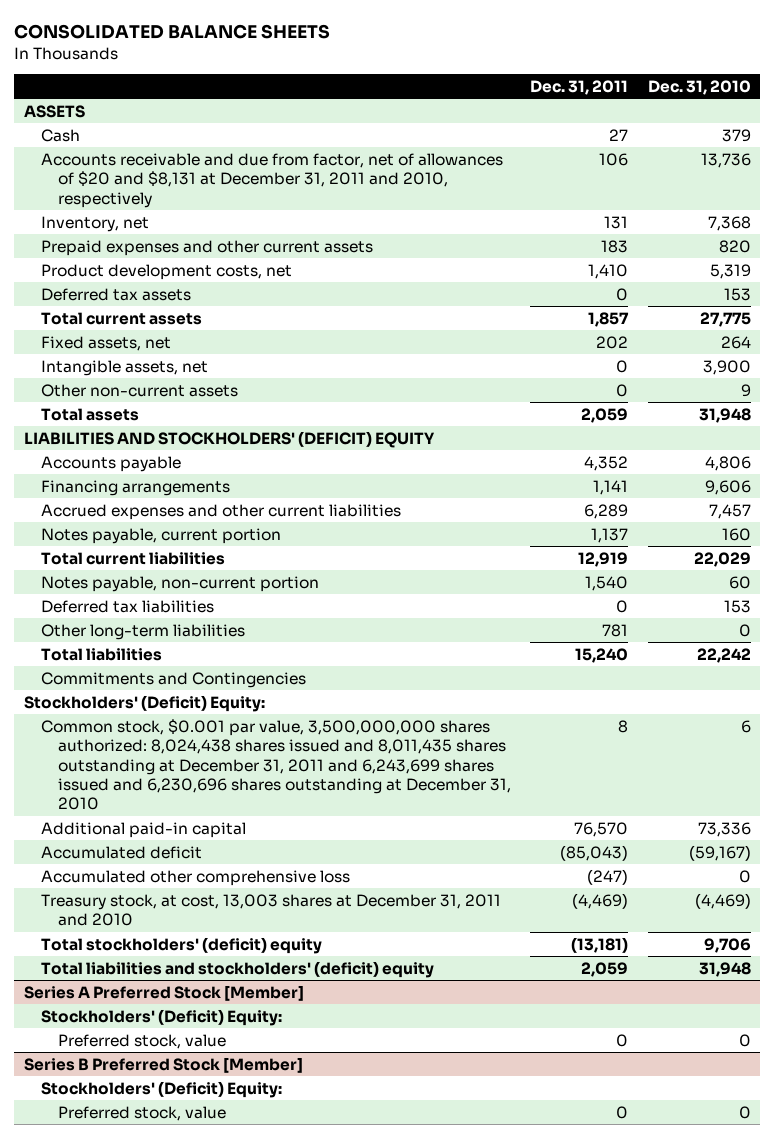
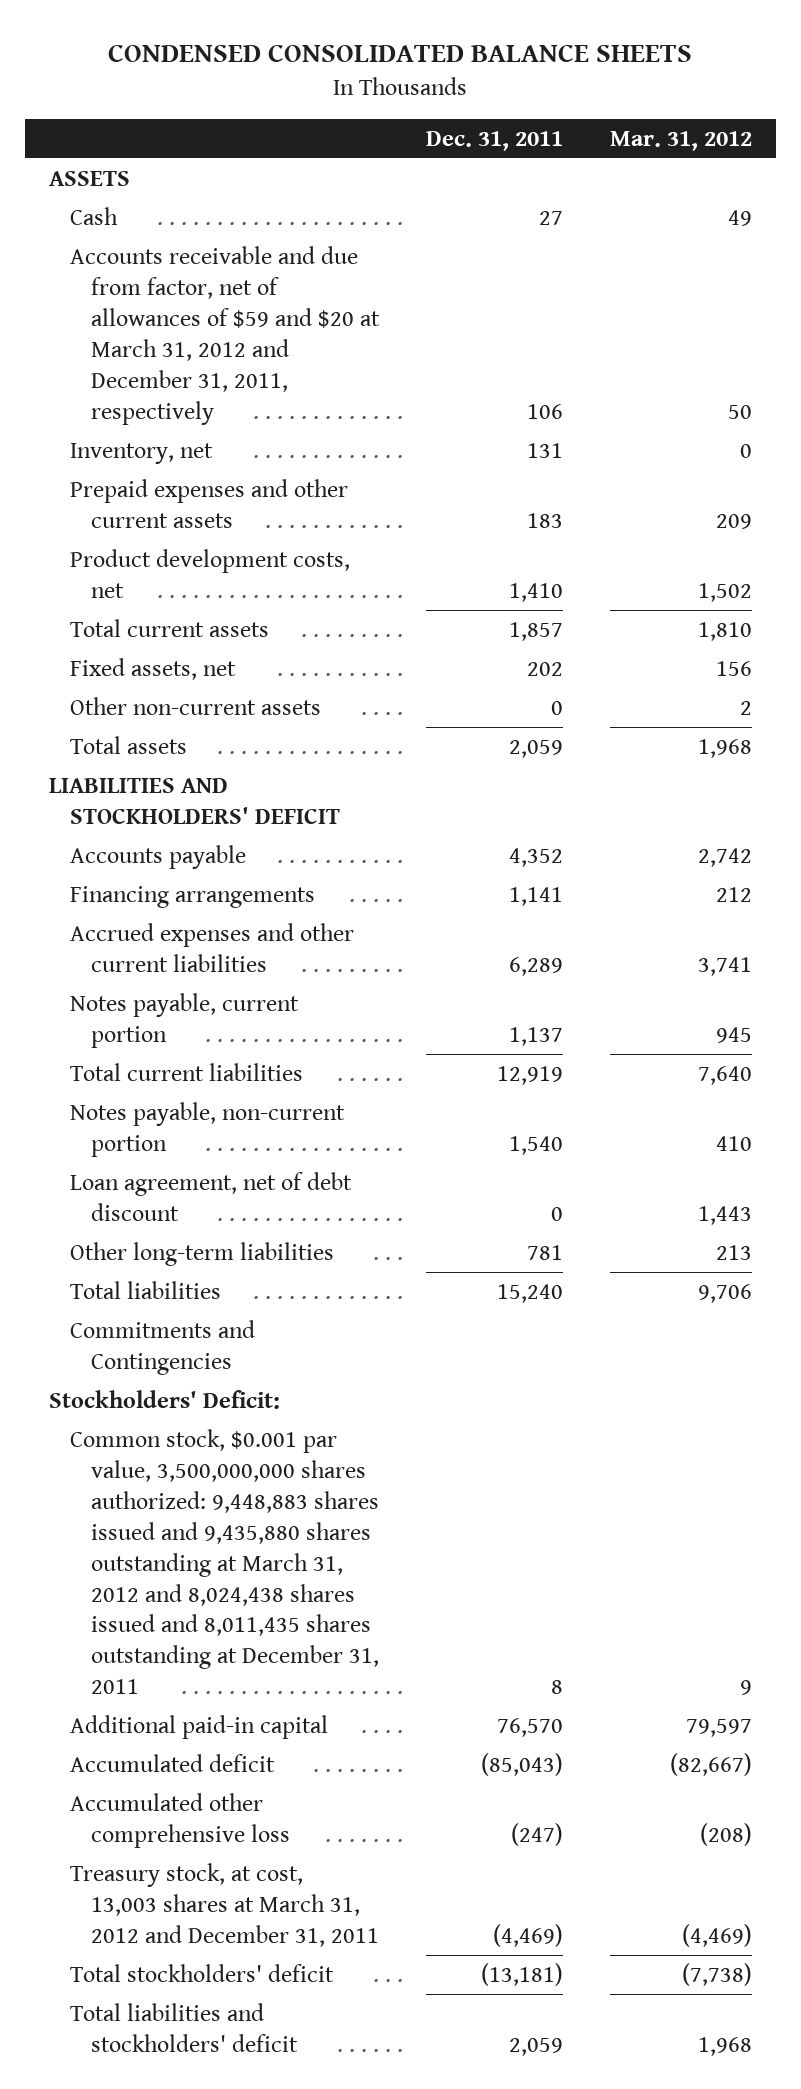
- CONSOLIDATED BALANCE SHEETS
+ CONDENSED CONSOLIDATED BALANCE SHEETS
- | Dec. 31, 2011 | Dec. 31, 2010
+ | Dec. 31, 2011 | Mar. 31, 2012
- Accounts receivable and due from factor, net of allowances of $20 and $8,131 at December 31, 2011 and 2010, respectively | 106 | 13,736
+ Accounts receivable and due from factor, net of allowances of $59 and $20 at March 31, 2012 and December 31, 2011, respectively | 106 | 50
- Deferred tax assets | 0 | 153
- Intangible assets, net | 0 | 3,900
- LIABILITIES AND STOCKHOLDERS' (DEFICIT) EQUITY
+ LIABILITIES AND STOCKHOLDERS' DEFICIT
- Deferred tax liabilities | 0 | 153
+ Loan agreement, net of debt discount | 0 | 1,443
- Stockholders' (Deficit) Equity:
- Common stock, $0.001 par value, 3,500,000,000 shares authorized: 8,024,438 shares issued and 8,011,435 shares outstanding at December 31, 2011 and 6,243,699 shares issued and 6,230,696 shares outstanding at December 31, 2010 | 8 | 6
+ Stockholders' Deficit:
+ Common stock, $0.001 par value, 3,500,000,000 shares authorized: 9,448,883 shares issued and 9,435,880 shares outstanding at March 31, 2012 and 8,024,438 shares issued and 8,011,435 shares outstanding at December 31, 2011 | 8 | 9
- Treasury stock, at cost, 13,003 shares at December 31, 2011 and 2010 | (4,469) | (4,469)
- Total stockholders' (deficit) equity | (13,181) | 9,706
- Total liabilities and stockholders' (deficit) equity | 2,059 | 31,948
- Series A Preferred Stock [Member]
- Stockholders' (Deficit) Equity:
- Preferred stock, value | 0 | 0
- Series B Preferred Stock [Member]
- Stockholders' (Deficit) Equity:
- Preferred stock, value | 0 | 0
+ Treasury stock, at cost, 13,003 shares at March 31, 2012 and December 31, 2011 | (4,469) | (4,469)
+ Total stockholders' deficit | (13,181) | (7,738)
+ Total liabilities and stockholders' deficit | 2,059 | 1,968

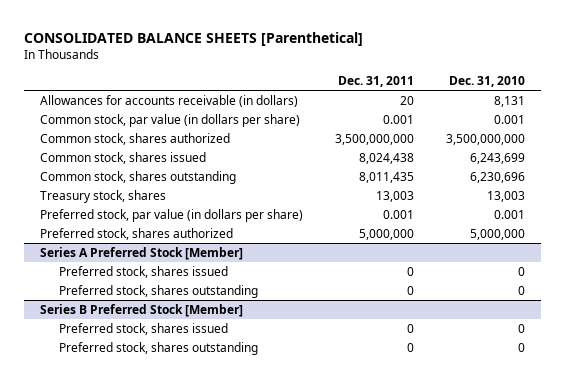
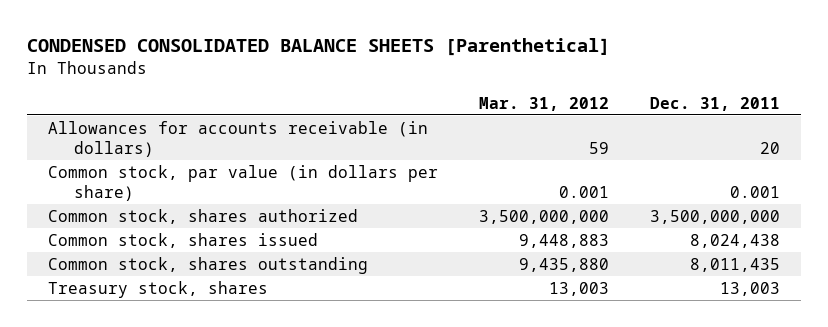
- CONSOLIDATED BALANCE SHEETS [Parenthetical]
+ CONDENSED CONSOLIDATED BALANCE SHEETS [Parenthetical]
- | Dec. 31, 2011 | Dec. 31, 2010
+ | Mar. 31, 2012 | Dec. 31, 2011
- Preferred stock, par value (in dollars per share) | 0.001 | 0.001
- Preferred stock, shares authorized | 5,000,000 | 5,000,000
- Series A Preferred Stock [Member]
- Preferred stock, shares issued | 0 | 0
- Preferred stock, shares outstanding | 0 | 0
- Series B Preferred Stock [Member]
- Preferred stock, shares issued | 0 | 0
- Preferred stock, shares outstanding | 0 | 0

